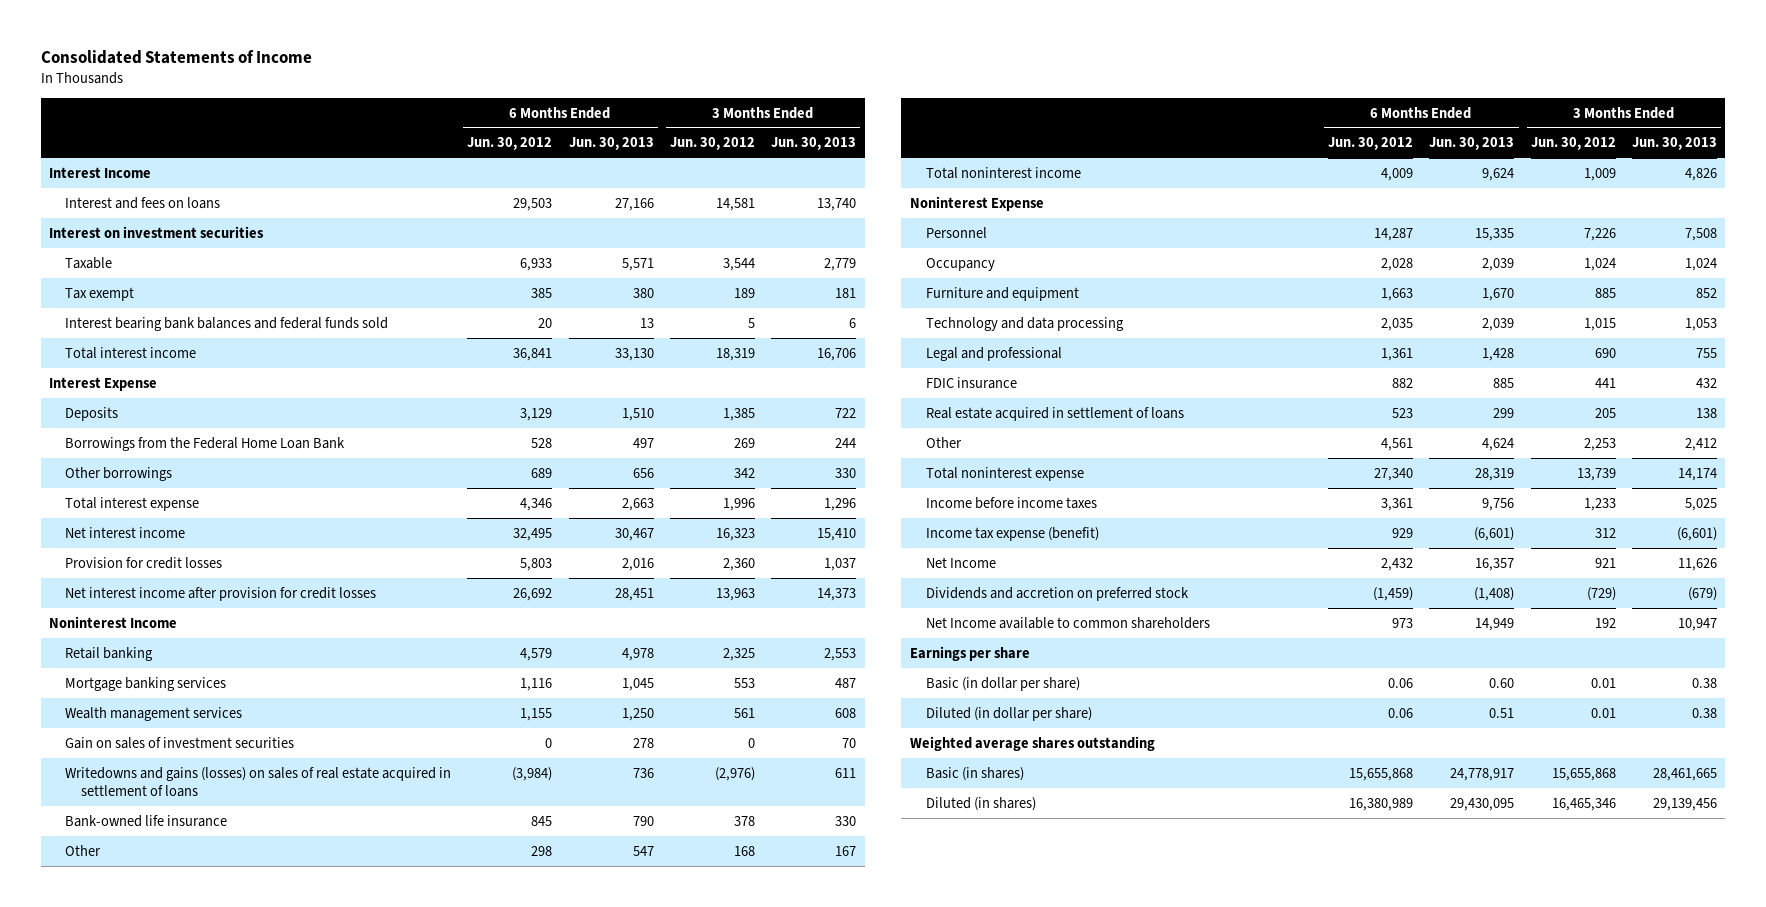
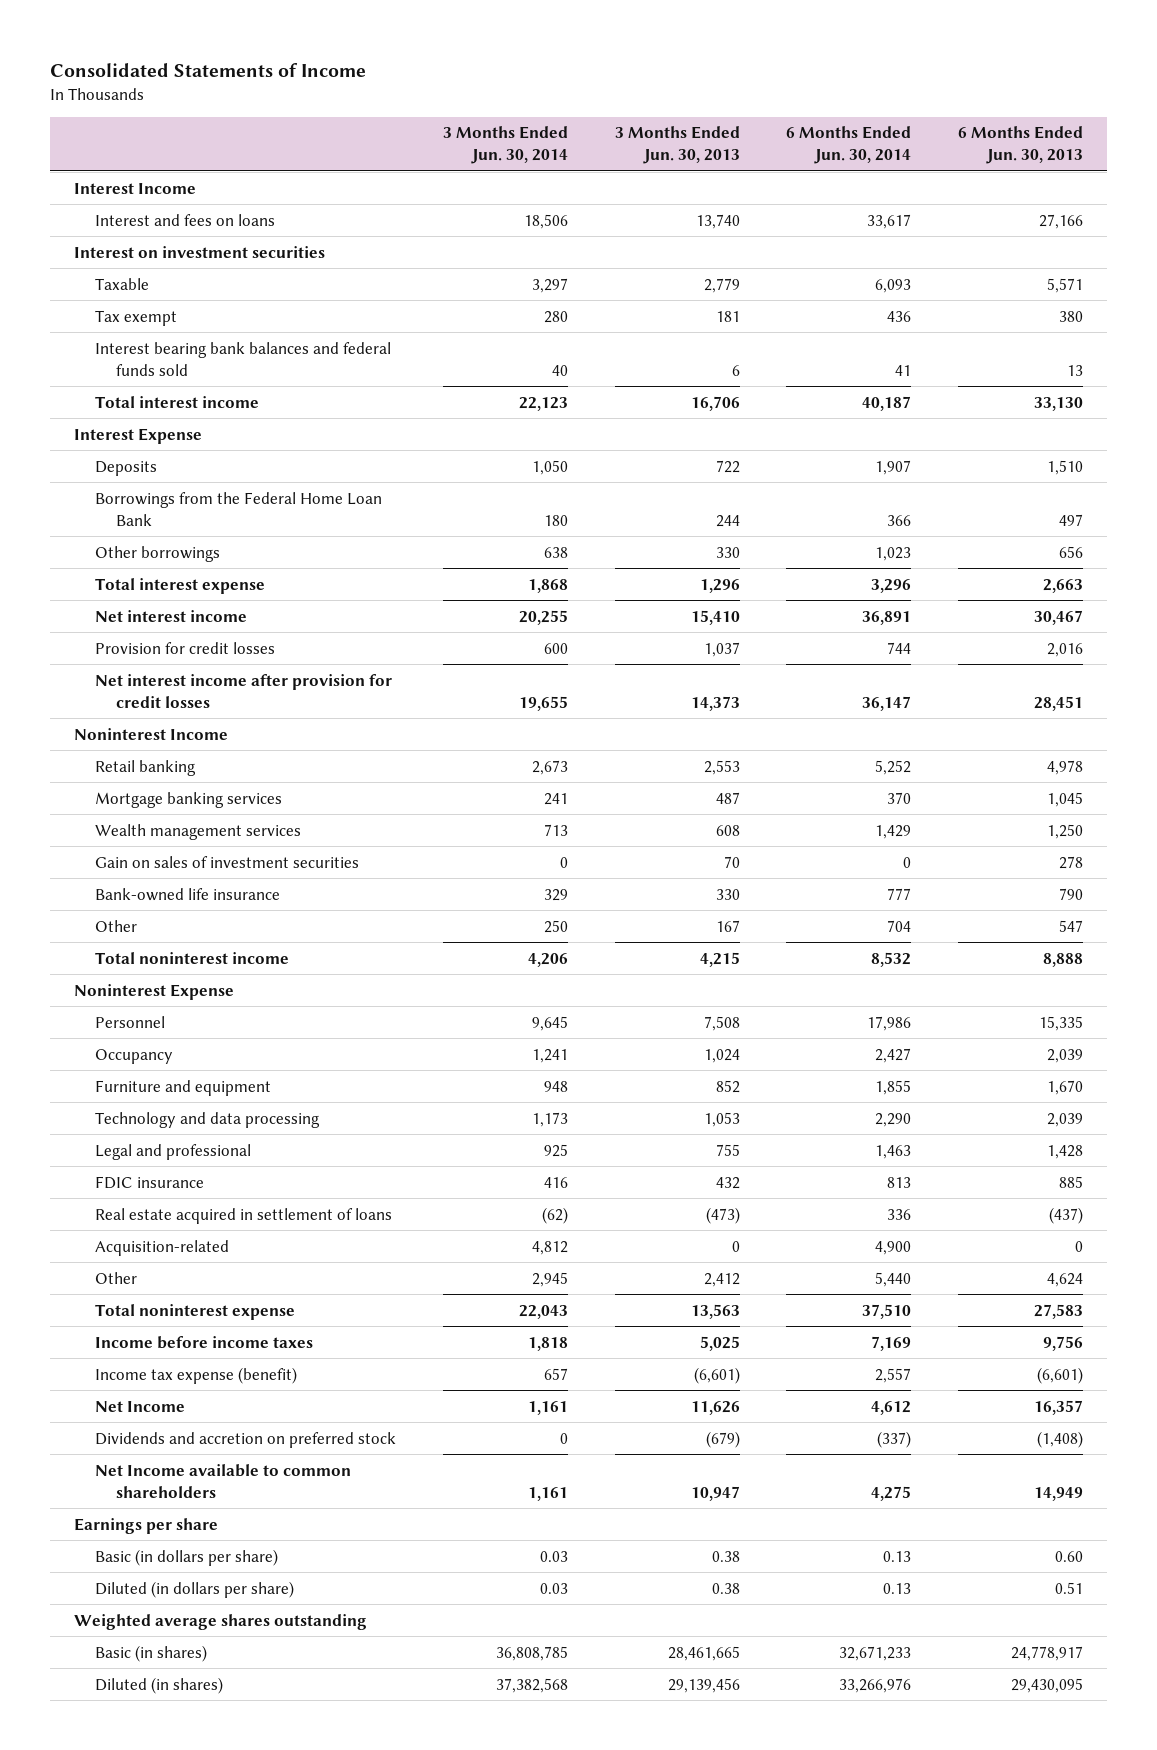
- | 6 Months Ended Jun. 30, 2012 | 6 Months Ended Jun. 30, 2013 | 3 Months Ended Jun. 30, 2012 | 3 Months Ended Jun. 30, 2013
+ | 3 Months Ended Jun. 30, 2014 | 3 Months Ended Jun. 30, 2013 | 6 Months Ended Jun. 30, 2014 | 6 Months Ended Jun. 30, 2013
- Writedowns and gains (losses) on sales of real estate acquired in settlement of loans | (3,984) | 736 | (2,976) | 611
- Total noninterest income | 4,009 | 9,624 | 1,009 | 4,826
+ Total noninterest income | 4,206 | 4,215 | 8,532 | 8,888
- Real estate acquired in settlement of loans | 523 | 299 | 205 | 138
+ Real estate acquired in settlement of loans | (62) | (473) | 336 | (437)
+ Acquisition-related | 4,812 | 0 | 4,900 | 0
- Total noninterest expense | 27,340 | 28,319 | 13,739 | 14,174
+ Total noninterest expense | 22,043 | 13,563 | 37,510 | 27,583
- Basic (in dollar per share) | 0.06 | 0.60 | 0.01 | 0.38
- Diluted (in dollar per share) | 0.06 | 0.51 | 0.01 | 0.38
+ Basic (in dollars per share) | 0.03 | 0.38 | 0.13 | 0.60
+ Diluted (in dollars per share) | 0.03 | 0.38 | 0.13 | 0.51

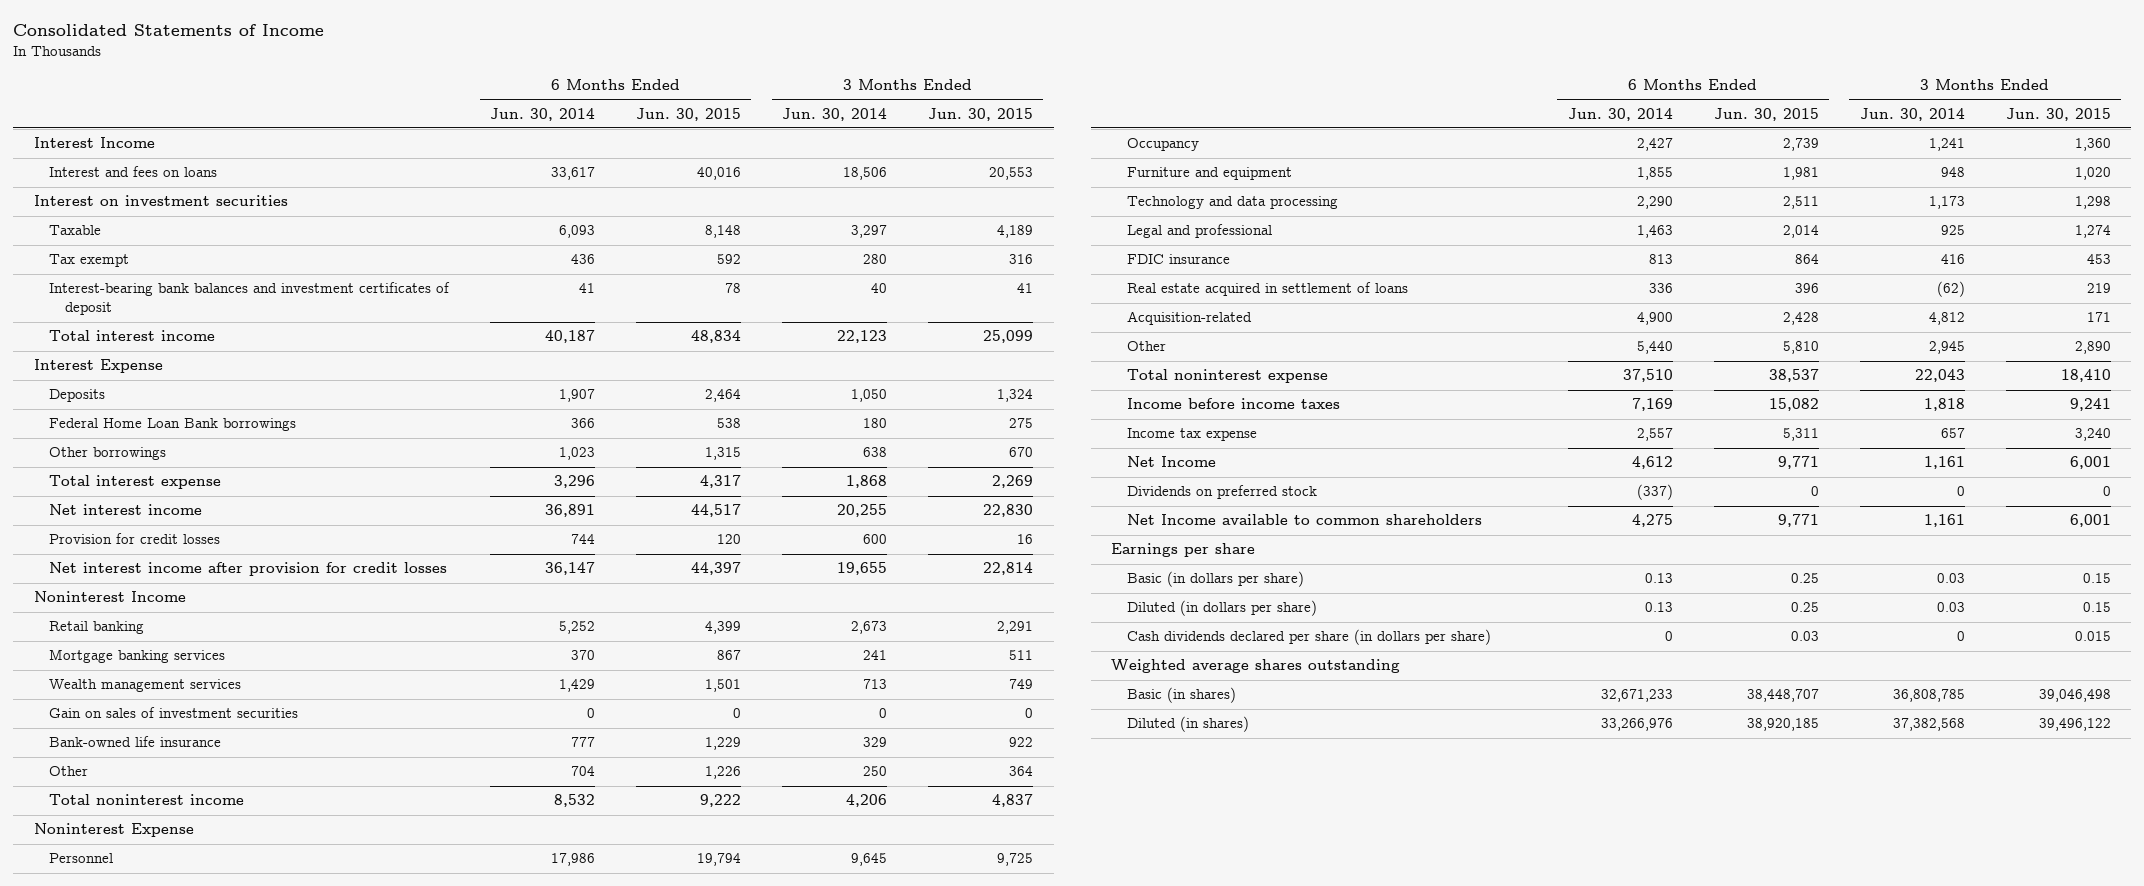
- | 3 Months Ended Jun. 30, 2014 | 3 Months Ended Jun. 30, 2013 | 6 Months Ended Jun. 30, 2014 | 6 Months Ended Jun. 30, 2013
+ | 6 Months Ended Jun. 30, 2014 | 6 Months Ended Jun. 30, 2015 | 3 Months Ended Jun. 30, 2014 | 3 Months Ended Jun. 30, 2015
- Interest bearing bank balances and federal funds sold | 40 | 6 | 41 | 13
+ Interest-bearing bank balances and investment certificates of deposit | 41 | 78 | 40 | 41
- Borrowings from the Federal Home Loan Bank | 180 | 244 | 366 | 497
+ Federal Home Loan Bank borrowings | 366 | 538 | 180 | 275
- Income tax expense (benefit) | 657 | (6,601) | 2,557 | (6,601)
+ Income tax expense | 2,557 | 5,311 | 657 | 3,240
- Dividends and accretion on preferred stock | 0 | (679) | (337) | (1,408)
+ Dividends on preferred stock | (337) | 0 | 0 | 0
+ Cash dividends declared per share (in dollars per share) | 0 | 0.03 | 0 | 0.015

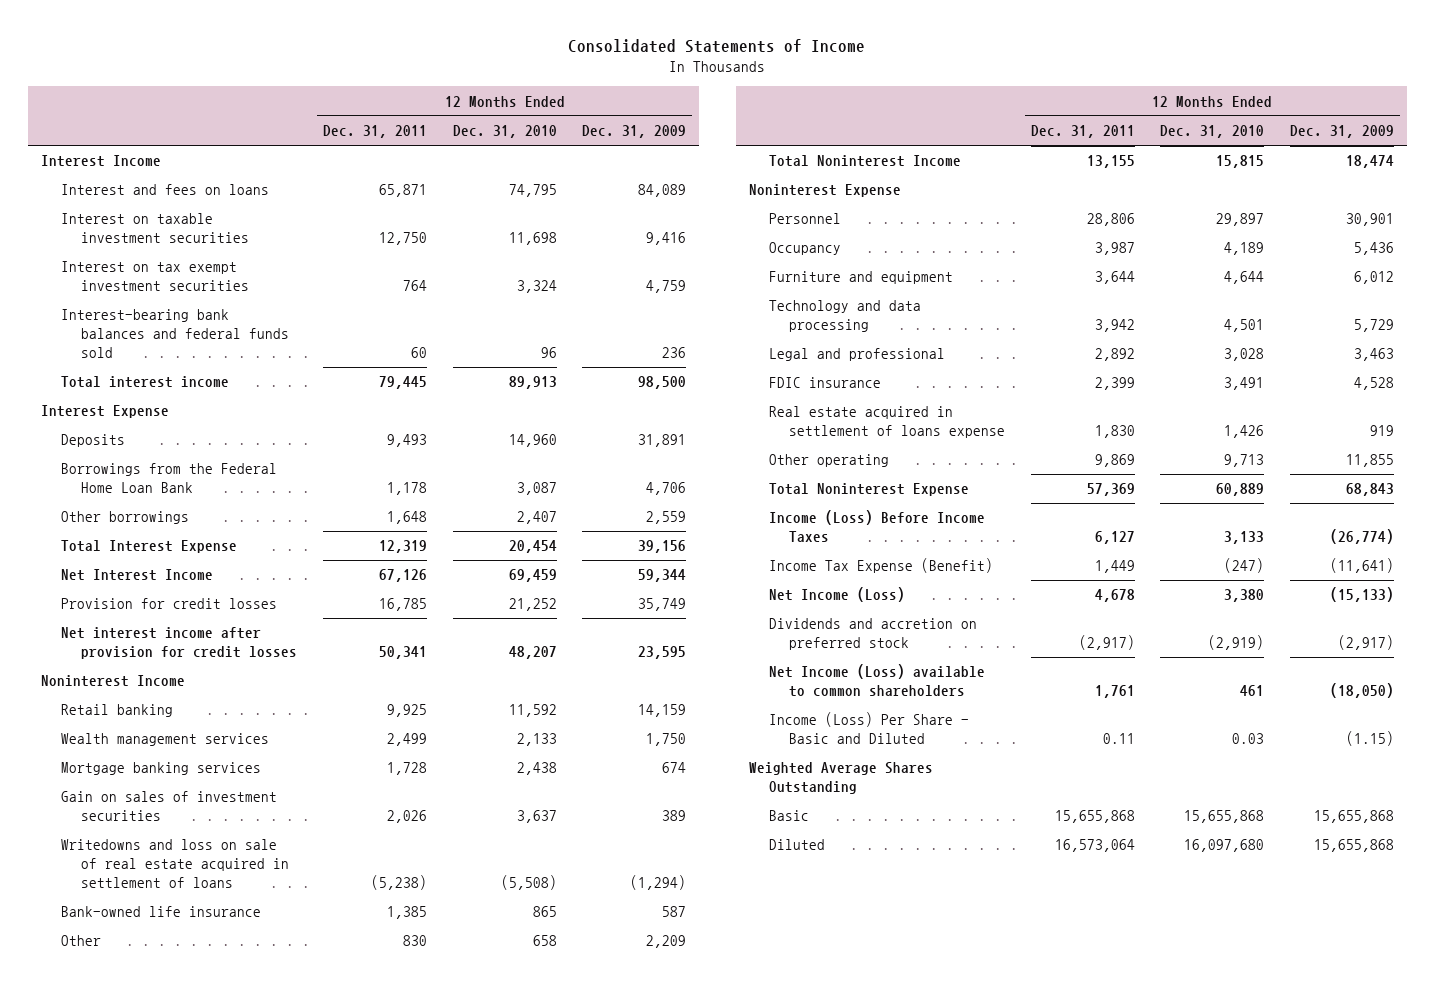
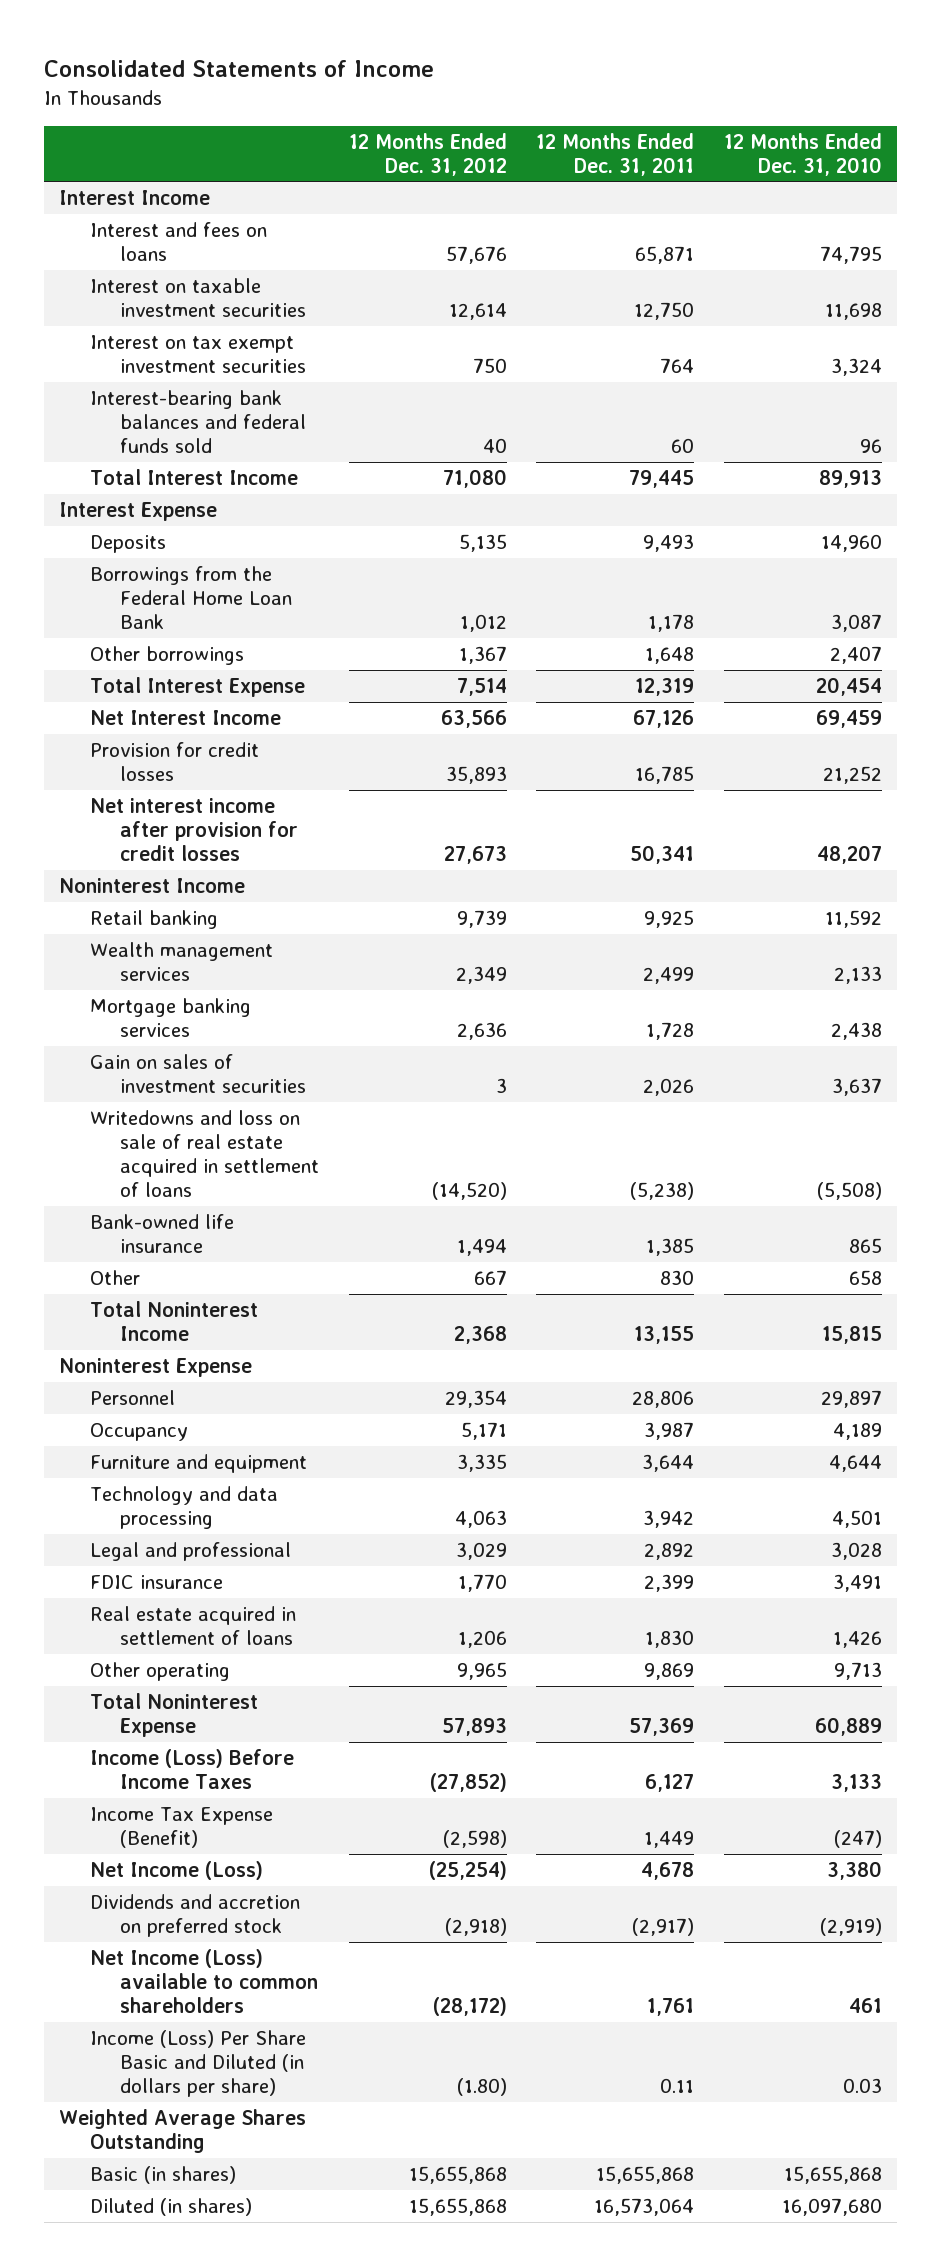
- | 12 Months Ended Dec. 31, 2011 | 12 Months Ended Dec. 31, 2010 | 12 Months Ended Dec. 31, 2009
+ | 12 Months Ended Dec. 31, 2012 | 12 Months Ended Dec. 31, 2011 | 12 Months Ended Dec. 31, 2010
- Total interest income | 79,445 | 89,913 | 98,500
+ Total Interest Income | 71,080 | 79,445 | 89,913
- Real estate acquired in settlement of loans expense | 1,830 | 1,426 | 919
+ Real estate acquired in settlement of loans | 1,206 | 1,830 | 1,426
- Income (Loss) Per Share - Basic and Diluted | 0.11 | 0.03 | (1.15)
+ Income (Loss) Per Share Basic and Diluted (in dollars per share) | (1.80) | 0.11 | 0.03
- Basic | 15,655,868 | 15,655,868 | 15,655,868
- Diluted | 16,573,064 | 16,097,680 | 15,655,868
+ Basic (in shares) | 15,655,868 | 15,655,868 | 15,655,868
+ Diluted (in shares) | 15,655,868 | 16,573,064 | 16,097,680

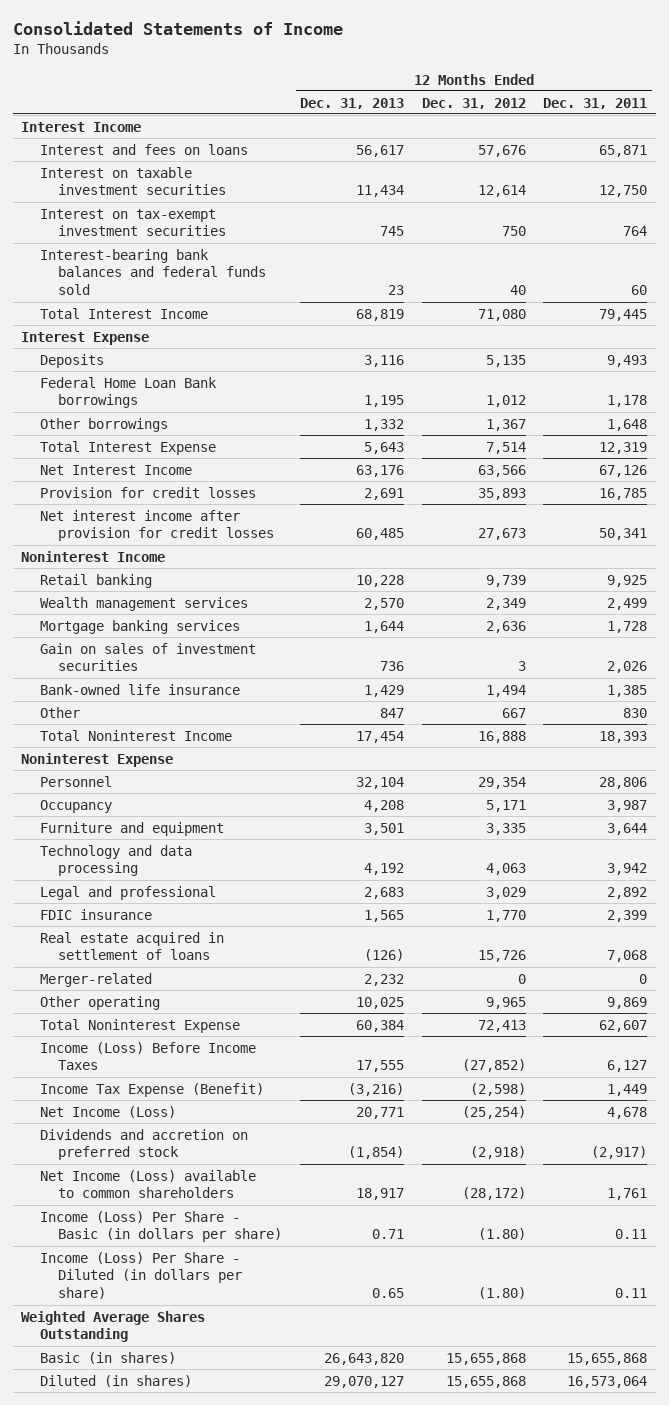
- | 12 Months Ended Dec. 31, 2012 | 12 Months Ended Dec. 31, 2011 | 12 Months Ended Dec. 31, 2010
+ | 12 Months Ended Dec. 31, 2013 | 12 Months Ended Dec. 31, 2012 | 12 Months Ended Dec. 31, 2011
- Interest on tax exempt investment securities | 750 | 764 | 3,324
+ Interest on tax-exempt investment securities | 745 | 750 | 764
- Borrowings from the Federal Home Loan Bank | 1,012 | 1,178 | 3,087
+ Federal Home Loan Bank borrowings | 1,195 | 1,012 | 1,178
- Writedowns and loss on sale of real estate acquired in settlement of loans | (14,520) | (5,238) | (5,508)
- Total Noninterest Income | 2,368 | 13,155 | 15,815
+ Total Noninterest Income | 17,454 | 16,888 | 18,393
- Real estate acquired in settlement of loans | 1,206 | 1,830 | 1,426
+ Real estate acquired in settlement of loans | (126) | 15,726 | 7,068
+ Merger-related | 2,232 | 0 | 0
- Total Noninterest Expense | 57,893 | 57,369 | 60,889
+ Total Noninterest Expense | 60,384 | 72,413 | 62,607
- Income (Loss) Per Share Basic and Diluted (in dollars per share) | (1.80) | 0.11 | 0.03
+ Income (Loss) Per Share - Basic (in dollars per share) | 0.71 | (1.80) | 0.11
+ Income (Loss) Per Share - Diluted (in dollars per share) | 0.65 | (1.80) | 0.11

